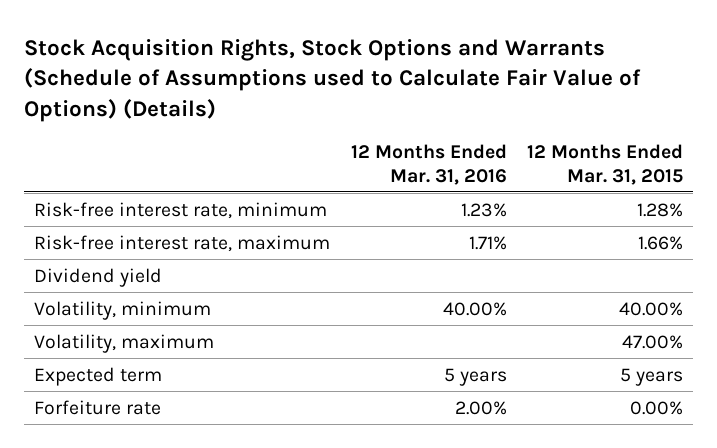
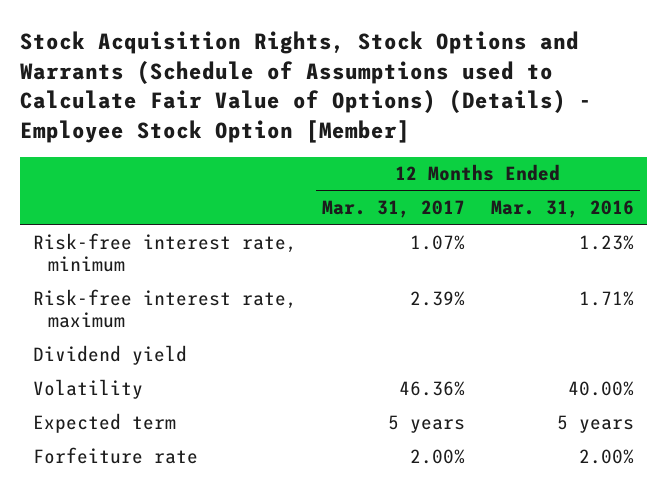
- Stock Acquisition Rights, Stock Options and Warrants (Schedule of Assumptions used to Calculate Fair Value of Options) (Details)
+ Stock Acquisition Rights, Stock Options and Warrants (Schedule of Assumptions used to Calculate Fair Value of Options) (Details) - Employee Stock Option [Member]
- | 12 Months Ended Mar. 31, 2016 | 12 Months Ended Mar. 31, 2015
+ | 12 Months Ended Mar. 31, 2017 | 12 Months Ended Mar. 31, 2016
- Volatility, minimum | 40.00% | 40.00%
- Volatility, maximum | | 47.00%
+ Volatility | 46.36% | 40.00%

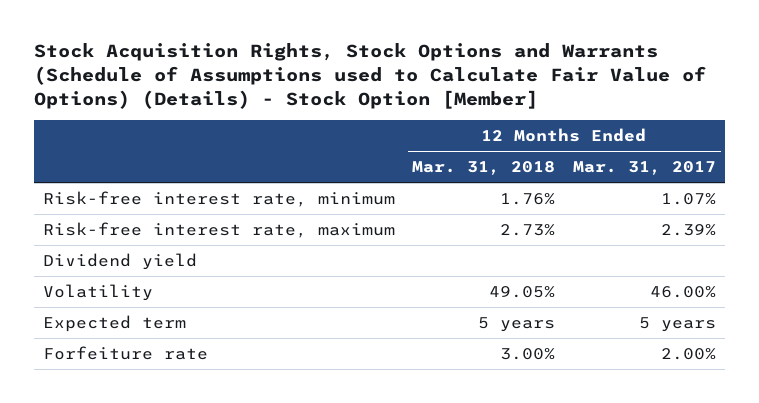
- Stock Acquisition Rights, Stock Options and Warrants (Schedule of Assumptions used to Calculate Fair Value of Options) (Details) - Employee Stock Option [Member]
+ Stock Acquisition Rights, Stock Options and Warrants (Schedule of Assumptions used to Calculate Fair Value of Options) (Details) - Stock Option [Member]
- | 12 Months Ended Mar. 31, 2017 | 12 Months Ended Mar. 31, 2016
+ | 12 Months Ended Mar. 31, 2018 | 12 Months Ended Mar. 31, 2017
- Volatility | 46.36% | 40.00%
+ Volatility | 49.05% | 46.00%

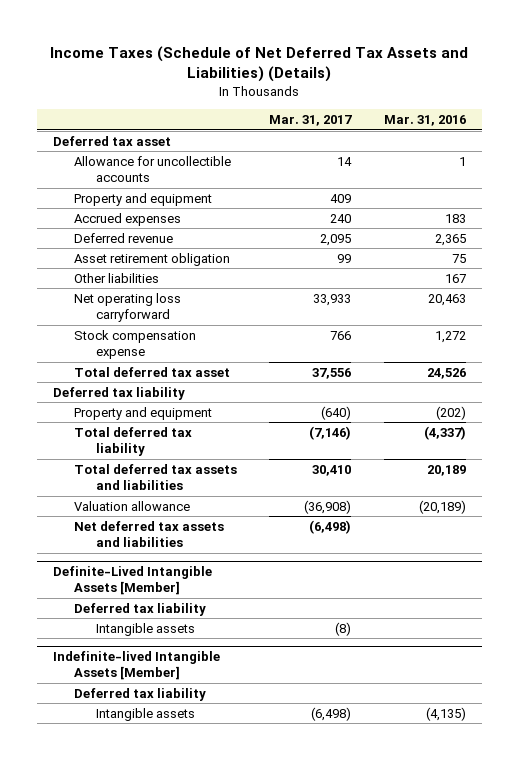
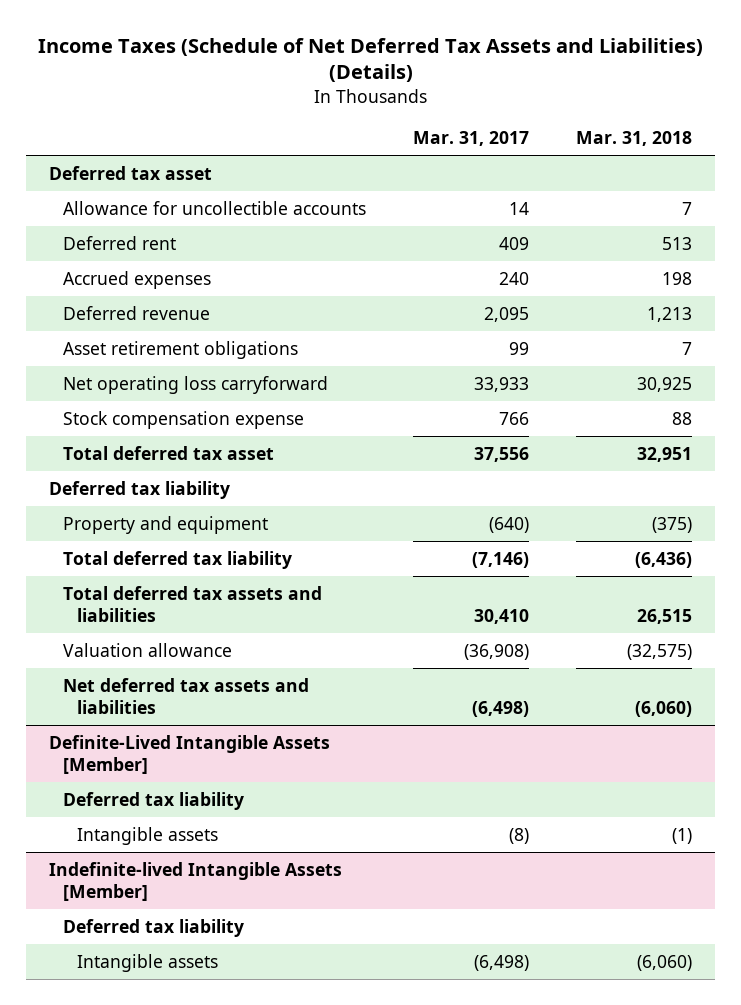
- | Mar. 31, 2017 | Mar. 31, 2016
+ | Mar. 31, 2017 | Mar. 31, 2018
- Property and equipment | 409 |
+ Deferred rent | 409 | 513
- Asset retirement obligation | 99 | 75
- Other liabilities | | 167
+ Asset retirement obligations | 99 | 7

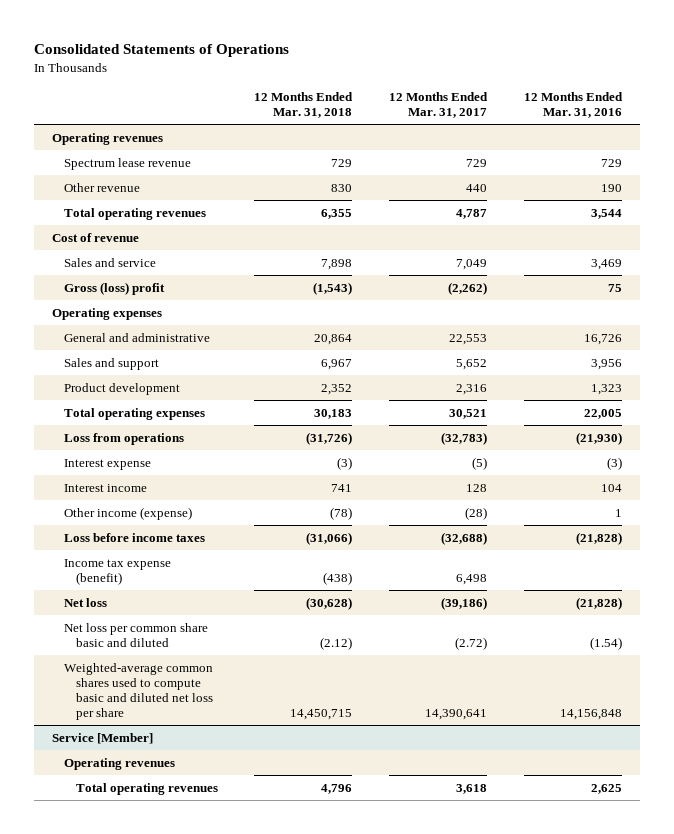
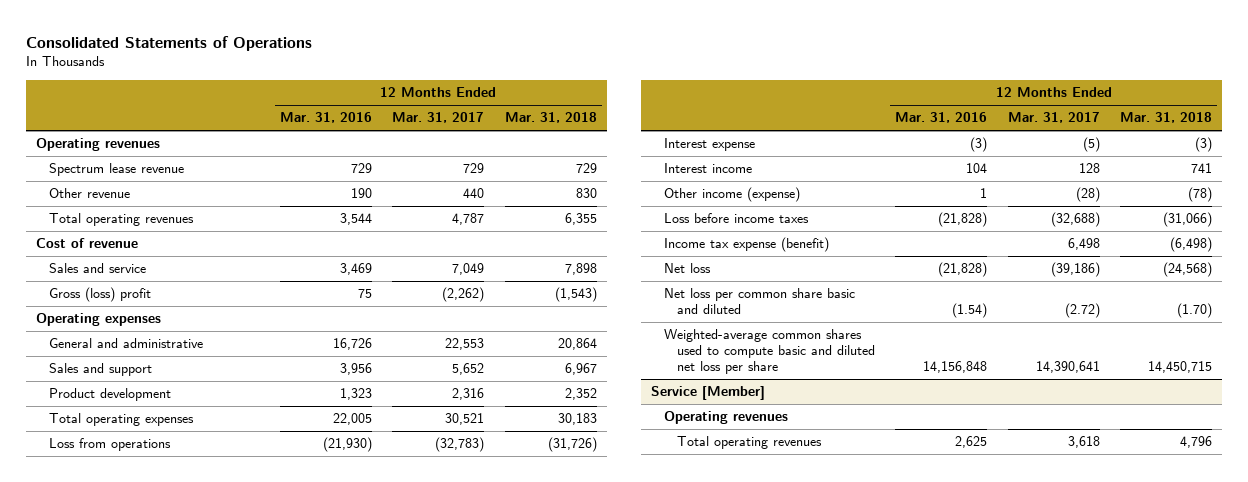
- | 12 Months Ended Mar. 31, 2018 | 12 Months Ended Mar. 31, 2017 | 12 Months Ended Mar. 31, 2016
+ | 12 Months Ended Mar. 31, 2016 | 12 Months Ended Mar. 31, 2017 | 12 Months Ended Mar. 31, 2018
- Income tax expense (benefit) | (438) | 6,498 |
- Net loss | (30,628) | (39,186) | (21,828)
- Net loss per common share basic and diluted | (2.12) | (2.72) | (1.54)
+ Income tax expense (benefit) | | 6,498 | (6,498)
+ Net loss | (21,828) | (39,186) | (24,568)
+ Net loss per common share basic and diluted | (1.54) | (2.72) | (1.70)

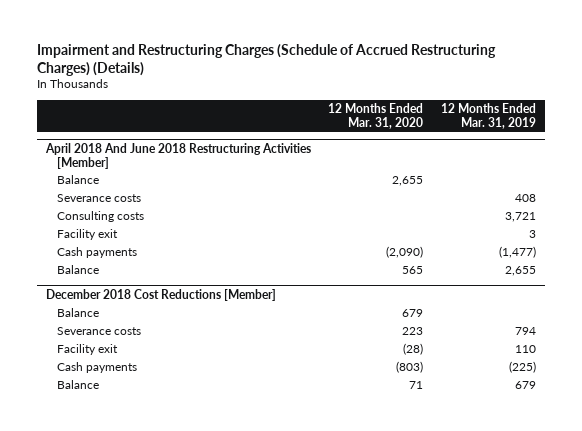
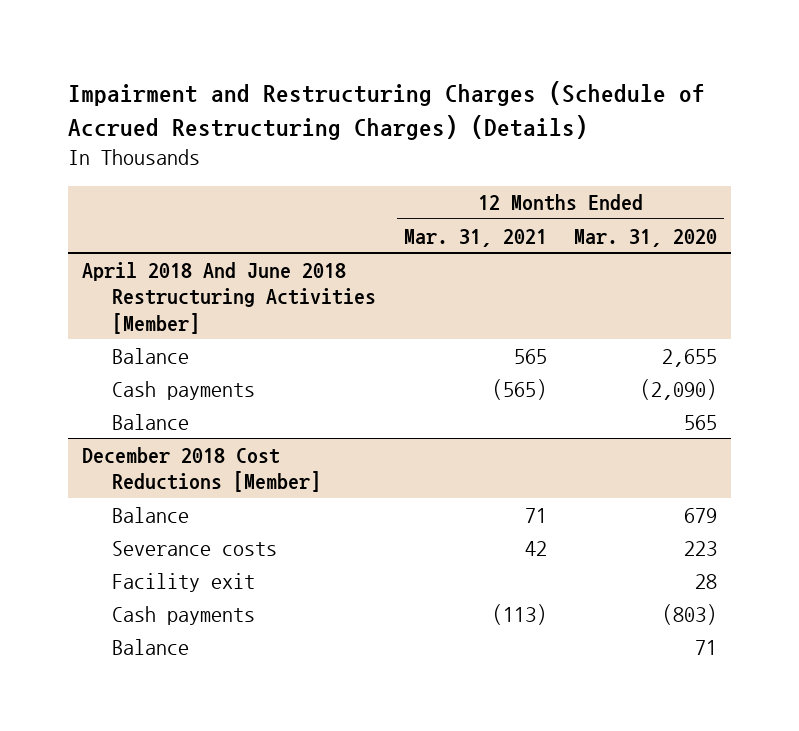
- | 12 Months Ended Mar. 31, 2020 | 12 Months Ended Mar. 31, 2019
+ | 12 Months Ended Mar. 31, 2021 | 12 Months Ended Mar. 31, 2020
@ April 2018 And June 2018 Restructuring Activities [Member]
- Severance costs | | 408
- Consulting costs | | 3,721
- Facility exit | | 3
@ December 2018 Cost Reductions [Member]
- Facility exit | (28) | 110
+ Facility exit | | 28

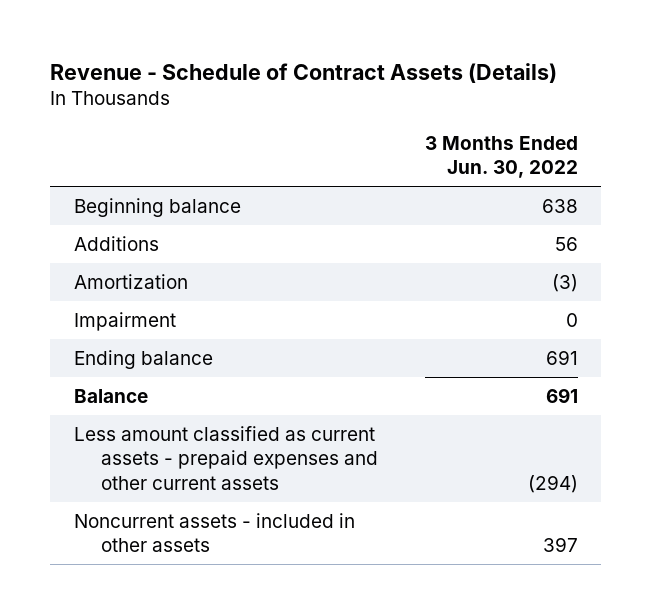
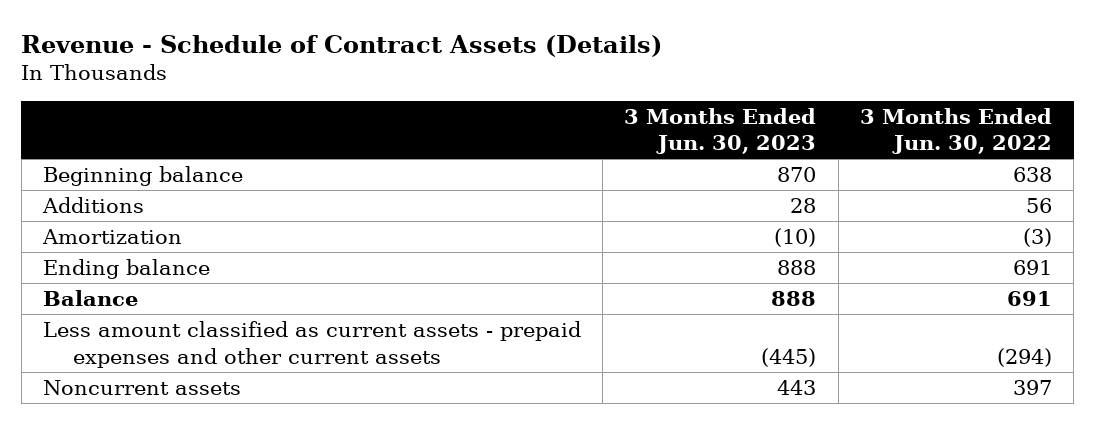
- | 3 Months Ended Jun. 30, 2022
+ | 3 Months Ended Jun. 30, 2023 | 3 Months Ended Jun. 30, 2022
- Impairment | 0
- Noncurrent assets - included in other assets | 397
+ Noncurrent assets | 443 | 397

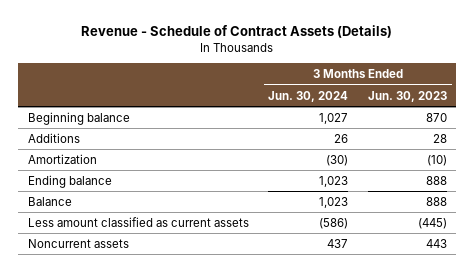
- | 3 Months Ended Jun. 30, 2023 | 3 Months Ended Jun. 30, 2022
+ | 3 Months Ended Jun. 30, 2024 | 3 Months Ended Jun. 30, 2023
- Less amount classified as current assets - prepaid expenses and other current assets | (445) | (294)
+ Less amount classified as current assets | (586) | (445)

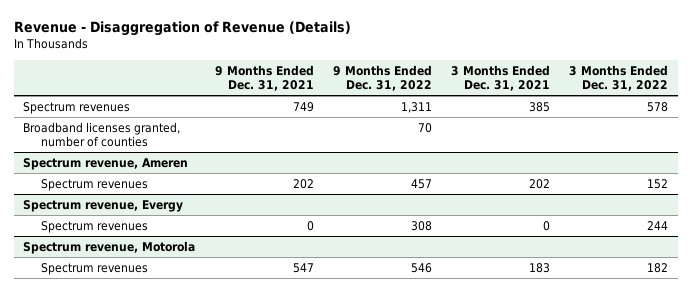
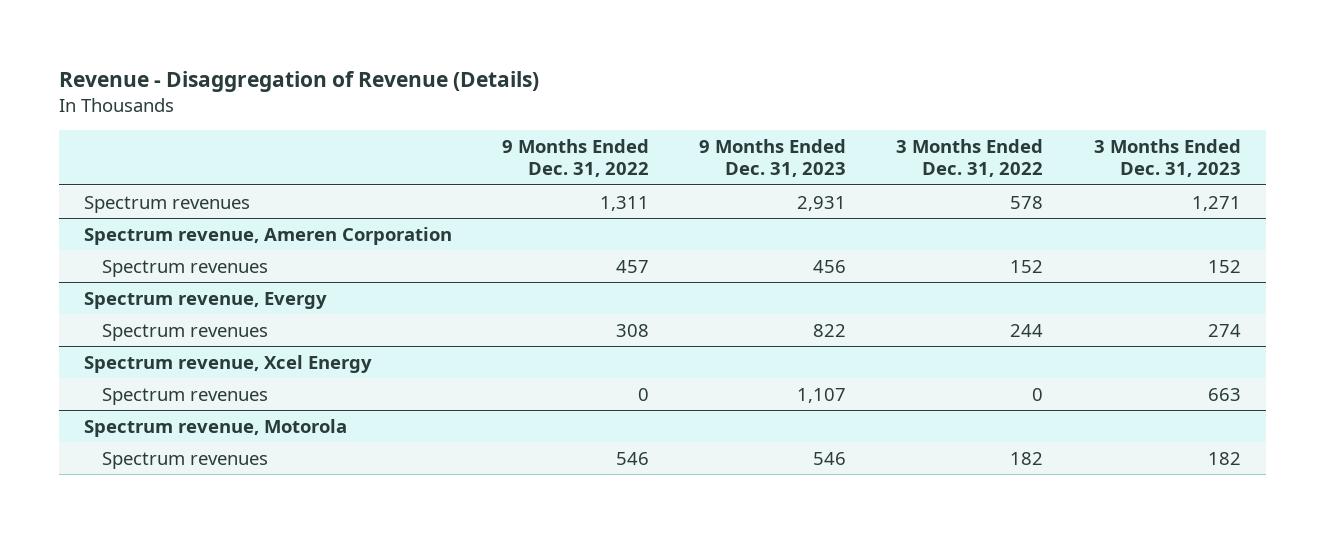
- | 9 Months Ended Dec. 31, 2021 | 9 Months Ended Dec. 31, 2022 | 3 Months Ended Dec. 31, 2021 | 3 Months Ended Dec. 31, 2022
+ | 9 Months Ended Dec. 31, 2022 | 9 Months Ended Dec. 31, 2023 | 3 Months Ended Dec. 31, 2022 | 3 Months Ended Dec. 31, 2023
- Broadband licenses granted, number of counties | | 70 | |
- Spectrum revenue, Ameren
+ Spectrum revenue, Ameren Corporation
+ Spectrum revenue, Xcel Energy
+ Spectrum revenues | 0 | 1,107 | 0 | 663

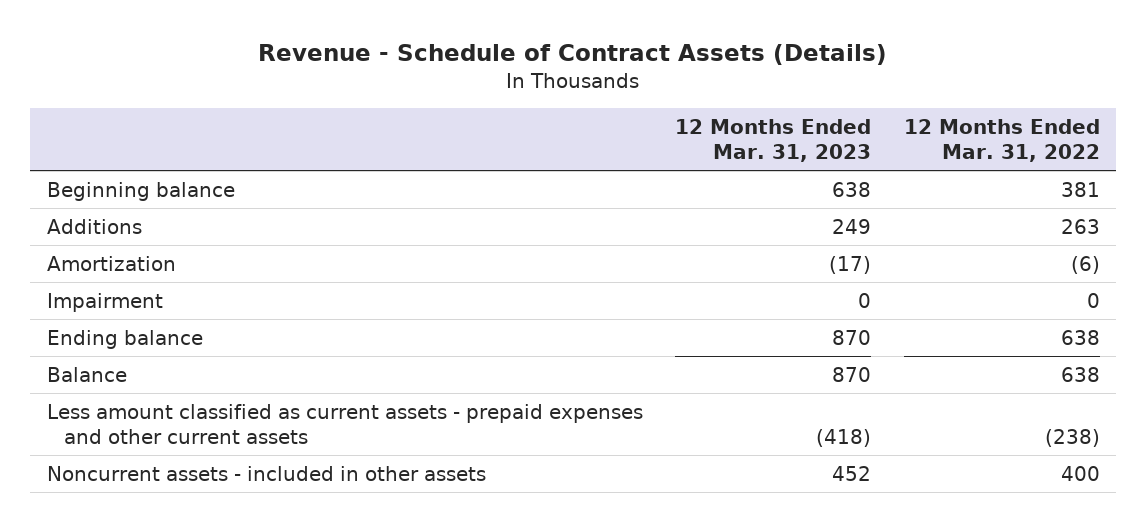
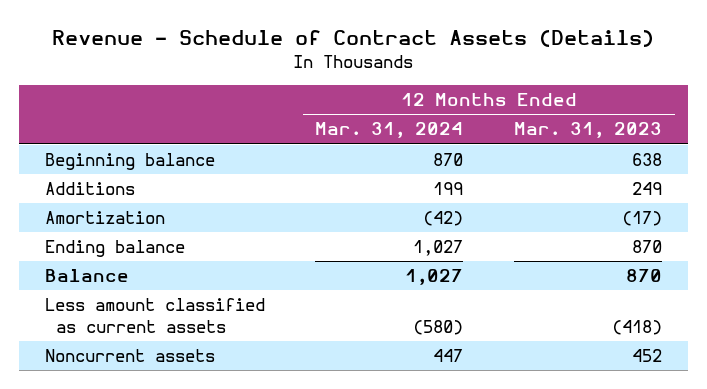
- | 12 Months Ended Mar. 31, 2023 | 12 Months Ended Mar. 31, 2022
+ | 12 Months Ended Mar. 31, 2024 | 12 Months Ended Mar. 31, 2023
- Impairment | 0 | 0
- Less amount classified as current assets - prepaid expenses and other current assets | (418) | (238)
- Noncurrent assets - included in other assets | 452 | 400
+ Less amount classified as current assets | (580) | (418)
+ Noncurrent assets | 447 | 452

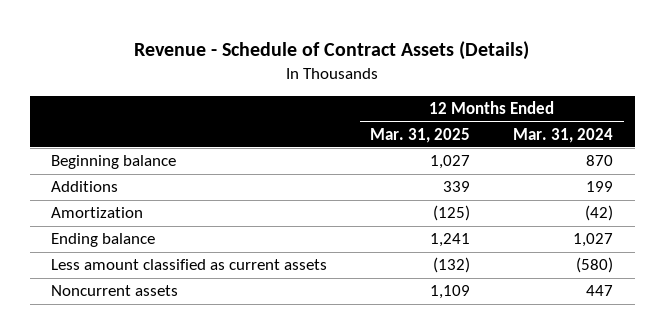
- | 12 Months Ended Mar. 31, 2024 | 12 Months Ended Mar. 31, 2023
+ | 12 Months Ended Mar. 31, 2025 | 12 Months Ended Mar. 31, 2024
- Balance | 1,027 | 870

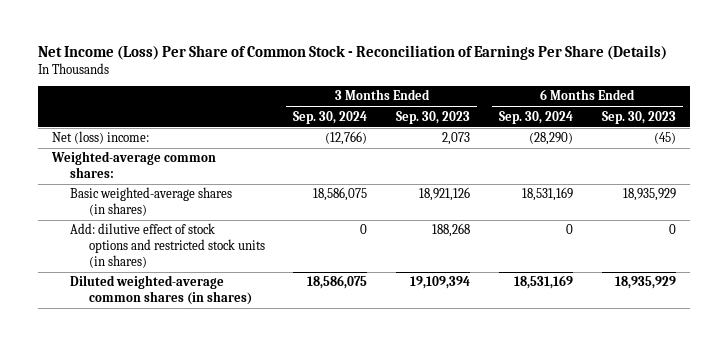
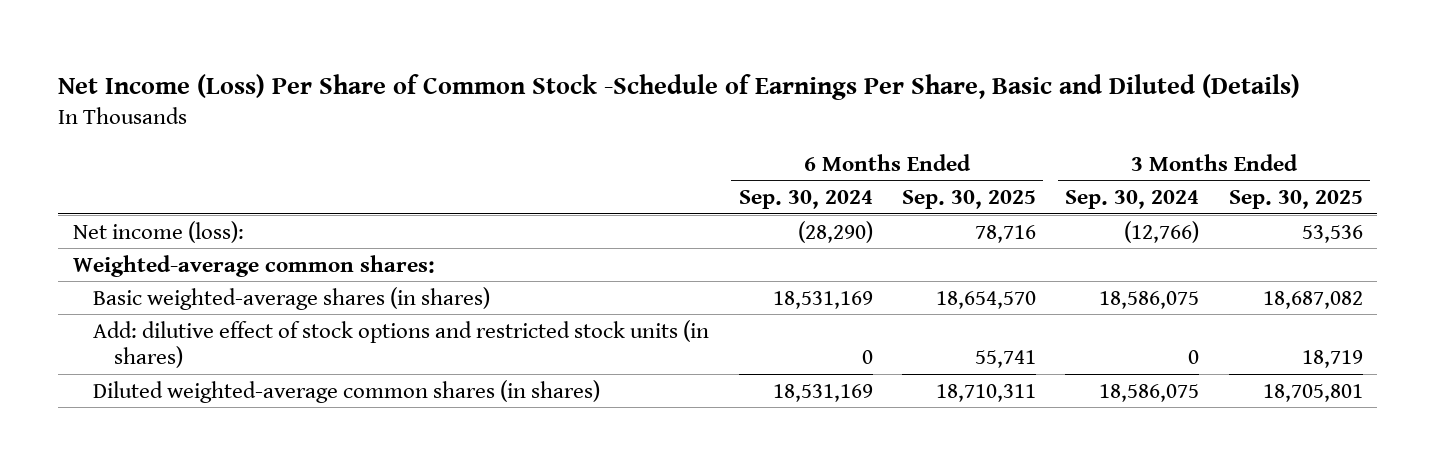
- Net Income (Loss) Per Share of Common Stock - Reconciliation of Earnings Per Share (Details)
+ Net Income (Loss) Per Share of Common Stock -Schedule of Earnings Per Share, Basic and Diluted (Details)
- | 3 Months Ended Sep. 30, 2024 | 3 Months Ended Sep. 30, 2023 | 6 Months Ended Sep. 30, 2024 | 6 Months Ended Sep. 30, 2023
+ | 6 Months Ended Sep. 30, 2024 | 6 Months Ended Sep. 30, 2025 | 3 Months Ended Sep. 30, 2024 | 3 Months Ended Sep. 30, 2025
- Net (loss) income: | (12,766) | 2,073 | (28,290) | (45)
+ Net income (loss): | (28,290) | 78,716 | (12,766) | 53,536

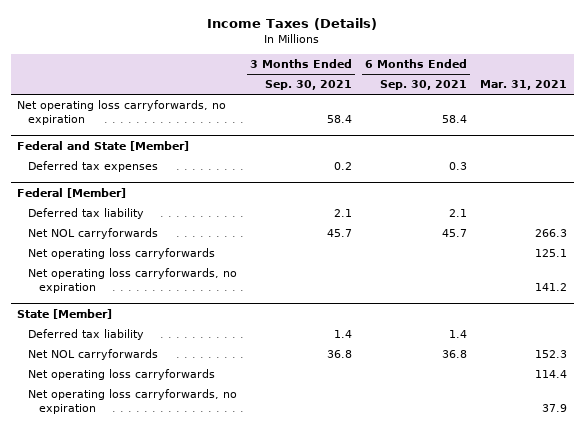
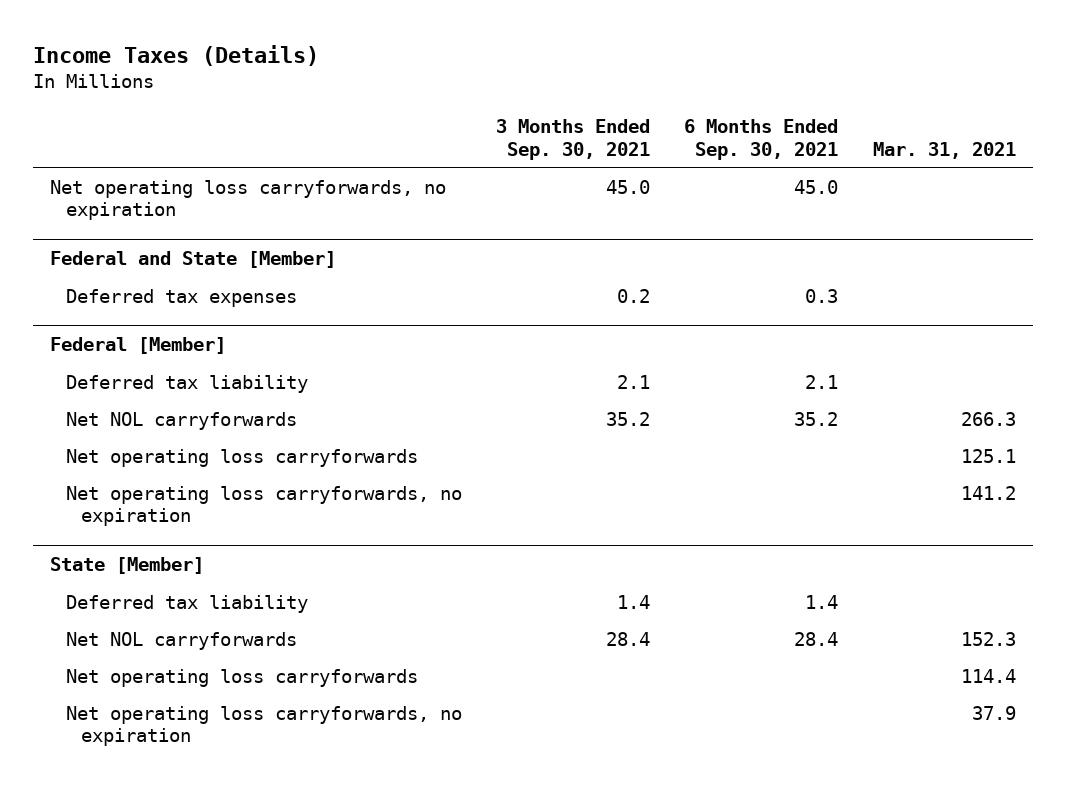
- Net operating loss carryforwards, no expiration | 58.4 | 58.4 |
+ Net operating loss carryforwards, no expiration | 45.0 | 45.0 |
@ Federal [Member]
- Net NOL carryforwards | 45.7 | 45.7 | 266.3
+ Net NOL carryforwards | 35.2 | 35.2 | 266.3
@ State [Member]
- Net NOL carryforwards | 36.8 | 36.8 | 152.3
+ Net NOL carryforwards | 28.4 | 28.4 | 152.3

